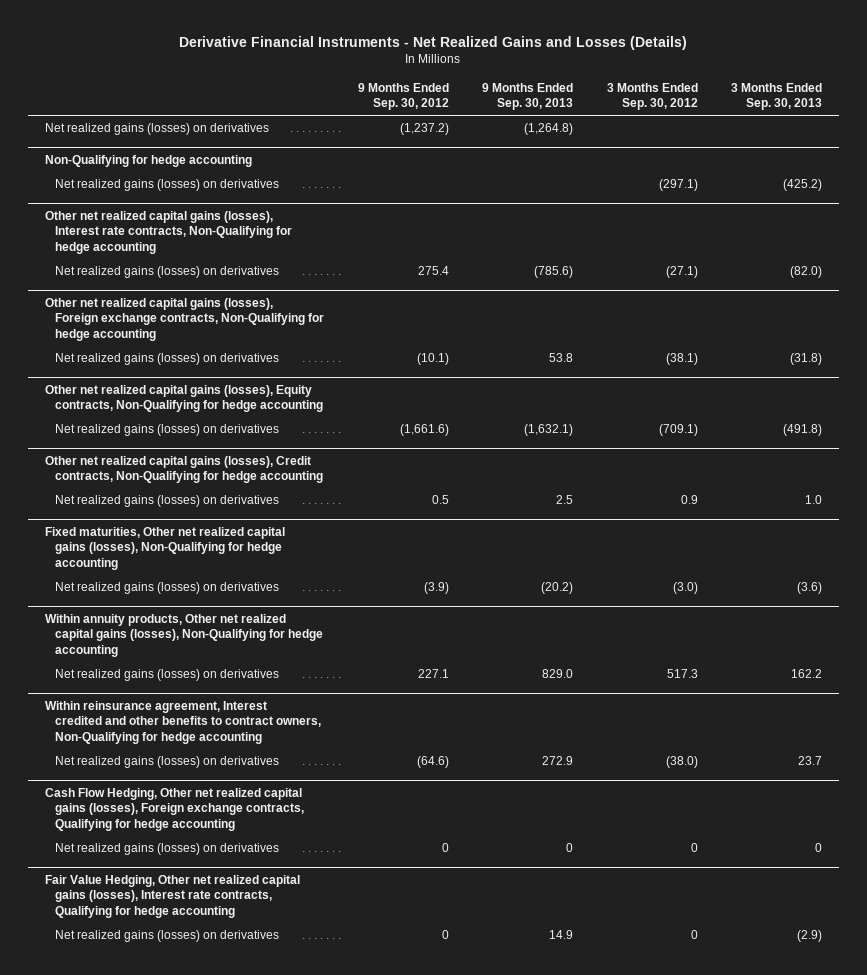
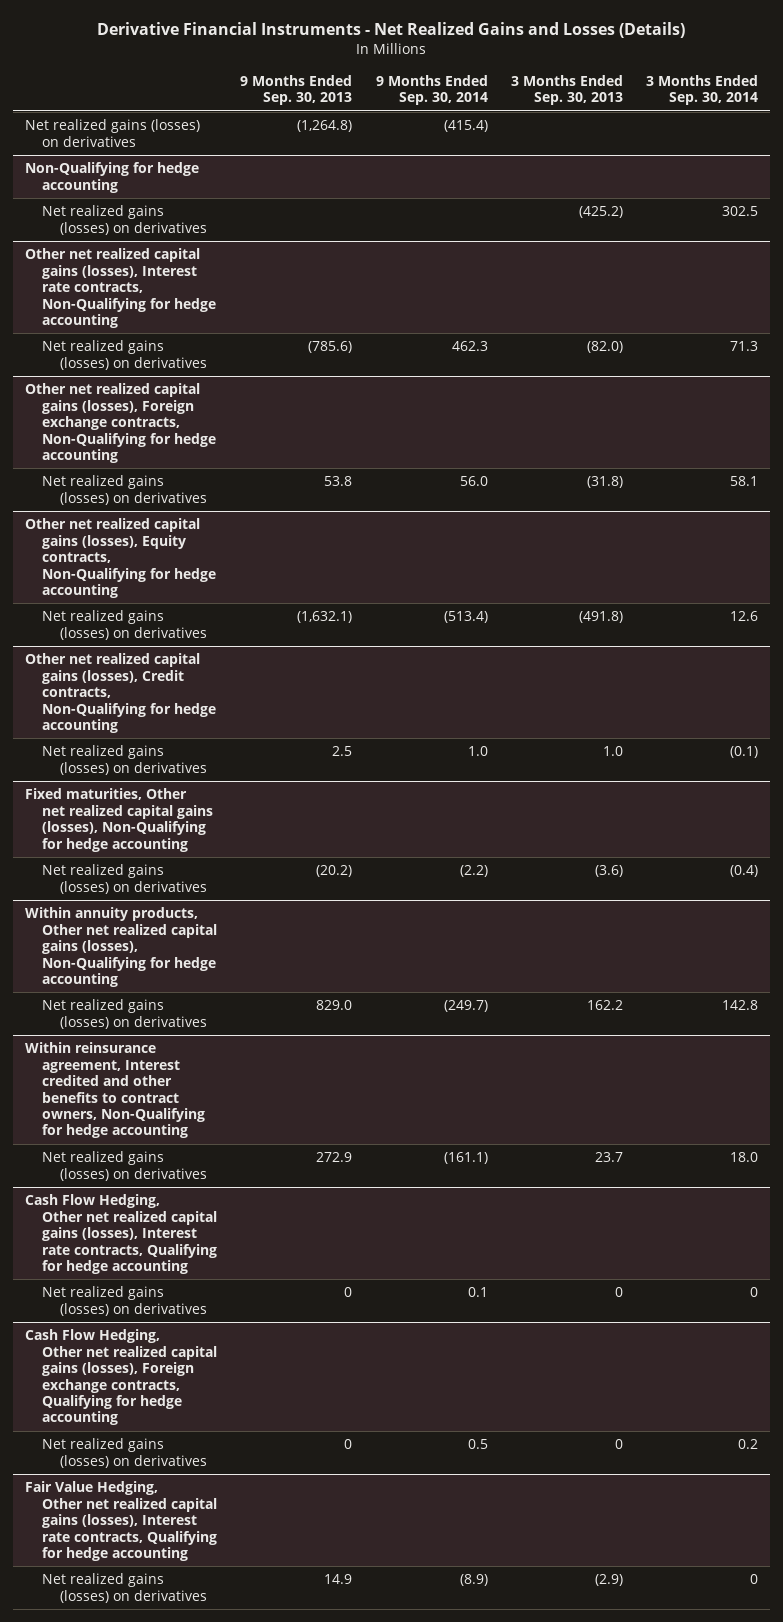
- | 9 Months Ended Sep. 30, 2012 | 9 Months Ended Sep. 30, 2013 | 3 Months Ended Sep. 30, 2012 | 3 Months Ended Sep. 30, 2013
+ | 9 Months Ended Sep. 30, 2013 | 9 Months Ended Sep. 30, 2014 | 3 Months Ended Sep. 30, 2013 | 3 Months Ended Sep. 30, 2014
+ Cash Flow Hedging, Other net realized capital gains (losses), Interest rate contracts, Qualifying for hedge accounting
+ Net realized gains (losses) on derivatives | 0 | 0.1 | 0 | 0

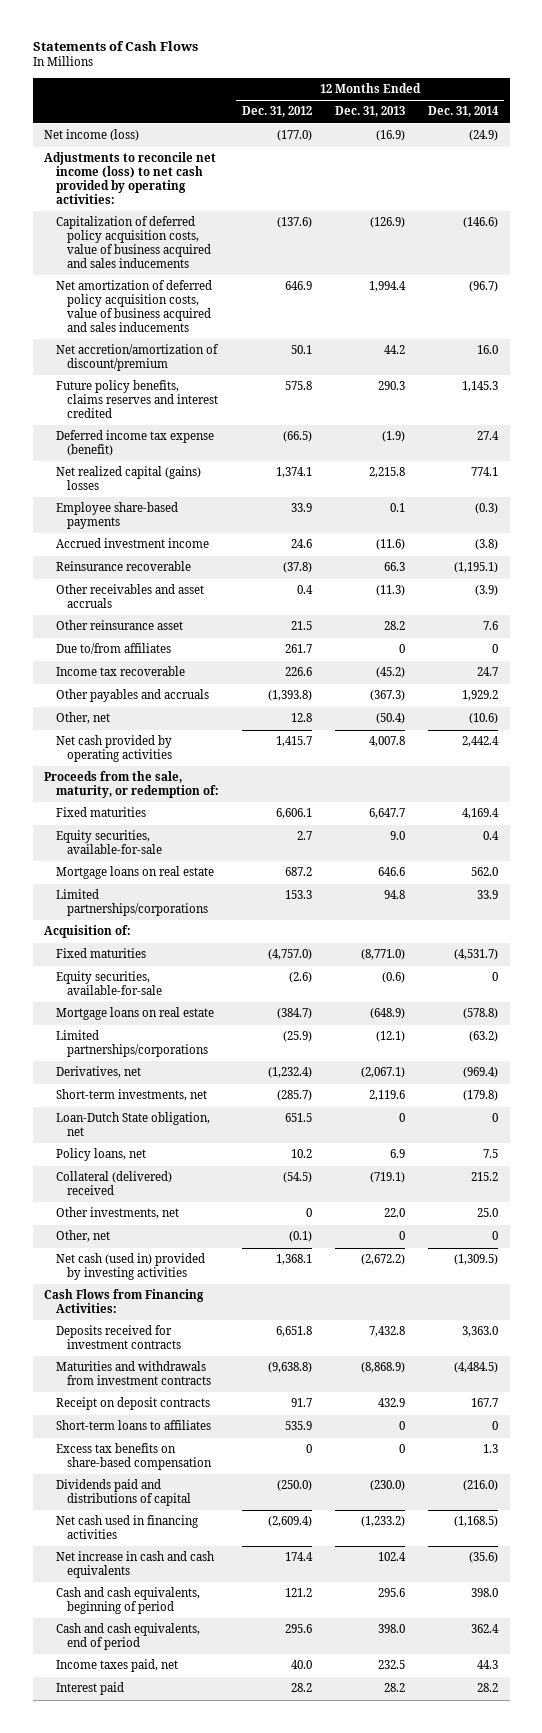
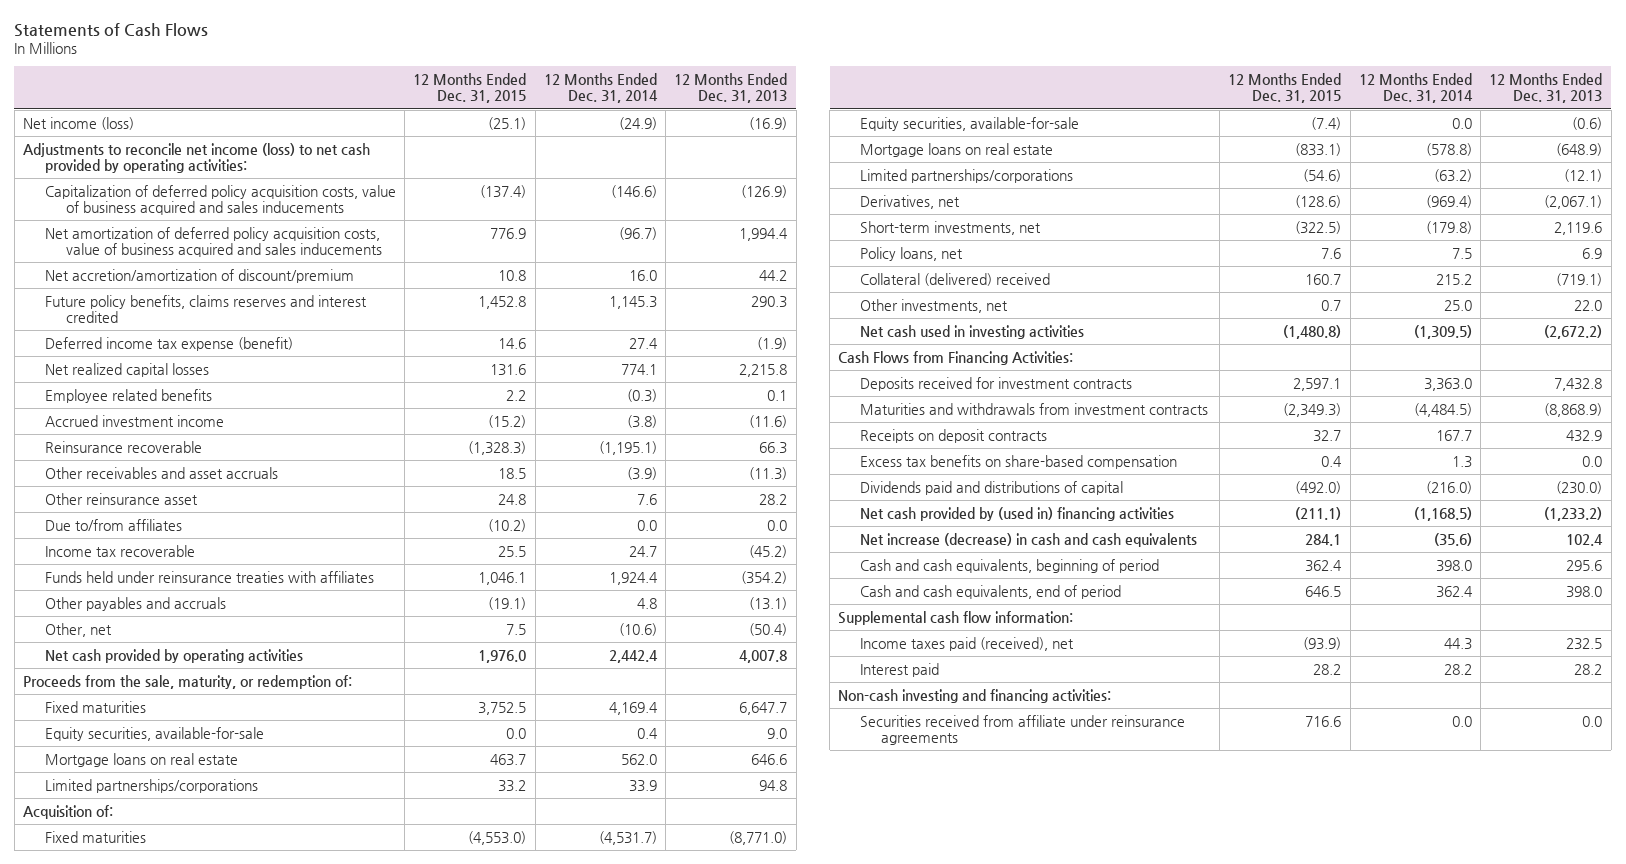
- | 12 Months Ended Dec. 31, 2012 | 12 Months Ended Dec. 31, 2013 | 12 Months Ended Dec. 31, 2014
+ | 12 Months Ended Dec. 31, 2015 | 12 Months Ended Dec. 31, 2014 | 12 Months Ended Dec. 31, 2013
- Net realized capital (gains) losses | 1,374.1 | 2,215.8 | 774.1
- Employee share-based payments | 33.9 | 0.1 | (0.3)
+ Net realized capital losses | 131.6 | 774.1 | 2,215.8
+ Employee related benefits | 2.2 | (0.3) | 0.1
- Due to/from affiliates | 261.7 | 0 | 0
+ Due to/from affiliates | (10.2) | 0.0 | 0.0
- Other payables and accruals | (1,393.8) | (367.3) | 1,929.2
+ Funds held under reinsurance treaties with affiliates | 1,046.1 | 1,924.4 | (354.2)
+ Other payables and accruals | (19.1) | 4.8 | (13.1)
- Equity securities, available-for-sale | (2.6) | (0.6) | 0
+ Equity securities, available-for-sale | (7.4) | 0.0 | (0.6)
- Loan-Dutch State obligation, net | 651.5 | 0 | 0
- Other, net | (0.1) | 0 | 0
- Net cash (used in) provided by investing activities | 1,368.1 | (2,672.2) | (1,309.5)
+ Net cash used in investing activities | (1,480.8) | (1,309.5) | (2,672.2)
- Receipt on deposit contracts | 91.7 | 432.9 | 167.7
- Short-term loans to affiliates | 535.9 | 0 | 0
- Excess tax benefits on share-based compensation | 0 | 0 | 1.3
+ Receipts on deposit contracts | 32.7 | 167.7 | 432.9
+ Excess tax benefits on share-based compensation | 0.4 | 1.3 | 0.0
- Net cash used in financing activities | (2,609.4) | (1,233.2) | (1,168.5)
- Net increase in cash and cash equivalents | 174.4 | 102.4 | (35.6)
+ Net cash provided by (used in) financing activities | (211.1) | (1,168.5) | (1,233.2)
+ Net increase (decrease) in cash and cash equivalents | 284.1 | (35.6) | 102.4
- Income taxes paid, net | 40.0 | 232.5 | 44.3
+ Supplemental cash flow information:
+ Income taxes paid (received), net | (93.9) | 44.3 | 232.5
+ Non-cash investing and financing activities:
+ Securities received from affiliate under reinsurance agreements | 716.6 | 0.0 | 0.0

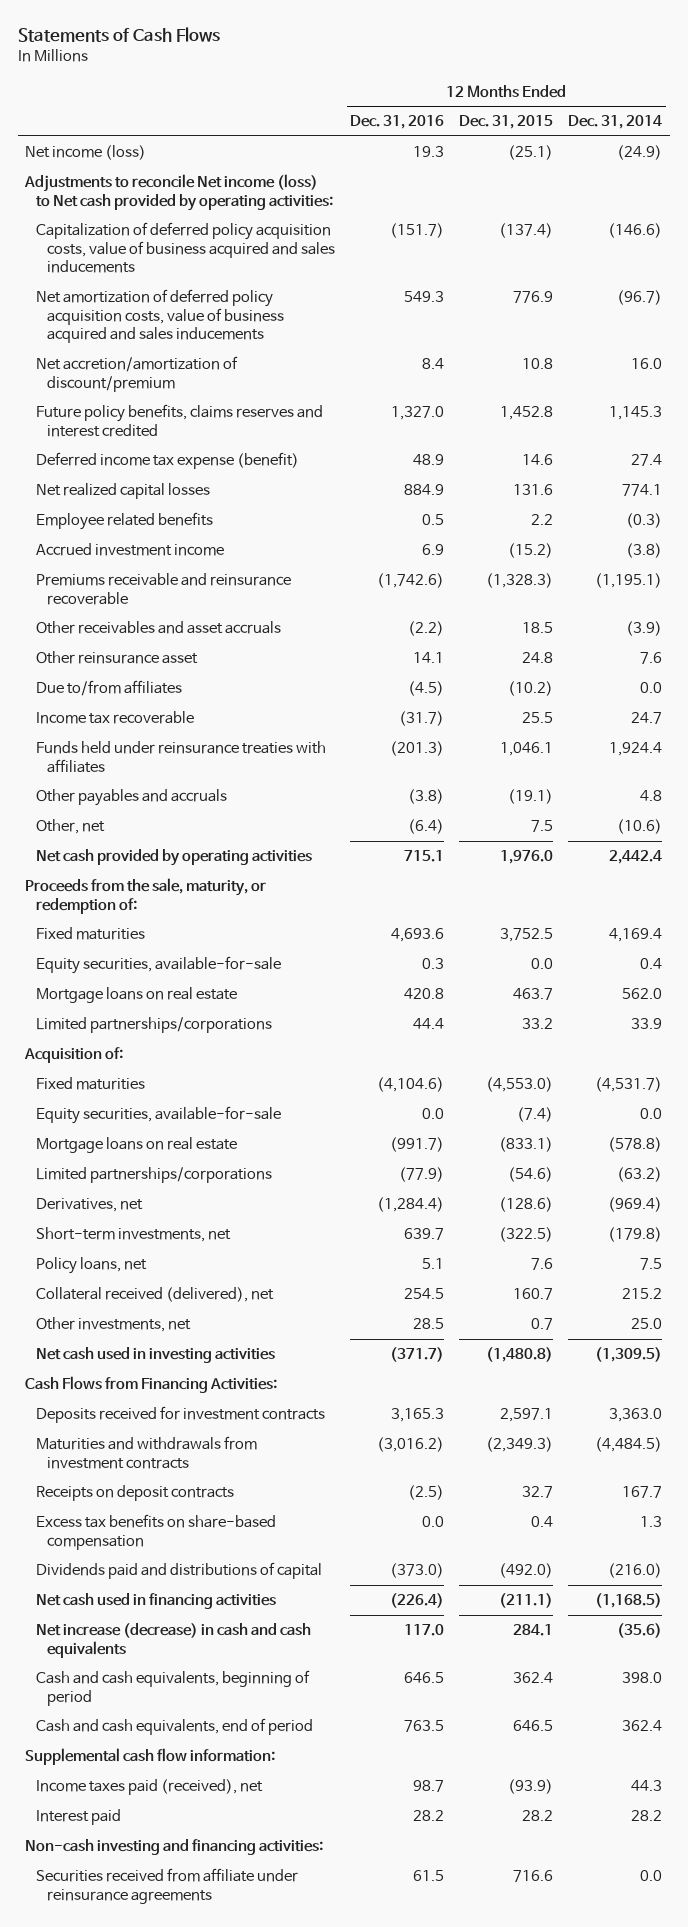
- | 12 Months Ended Dec. 31, 2015 | 12 Months Ended Dec. 31, 2014 | 12 Months Ended Dec. 31, 2013
+ | 12 Months Ended Dec. 31, 2016 | 12 Months Ended Dec. 31, 2015 | 12 Months Ended Dec. 31, 2014
- Adjustments to reconcile net income (loss) to net cash provided by operating activities:
+ Adjustments to reconcile Net income (loss) to Net cash provided by operating activities:
- Reinsurance recoverable | (1,328.3) | (1,195.1) | 66.3
+ Premiums receivable and reinsurance recoverable | (1,742.6) | (1,328.3) | (1,195.1)
- Collateral (delivered) received | 160.7 | 215.2 | (719.1)
+ Collateral received (delivered), net | 254.5 | 160.7 | 215.2
- Net cash provided by (used in) financing activities | (211.1) | (1,168.5) | (1,233.2)
+ Net cash used in financing activities | (226.4) | (211.1) | (1,168.5)

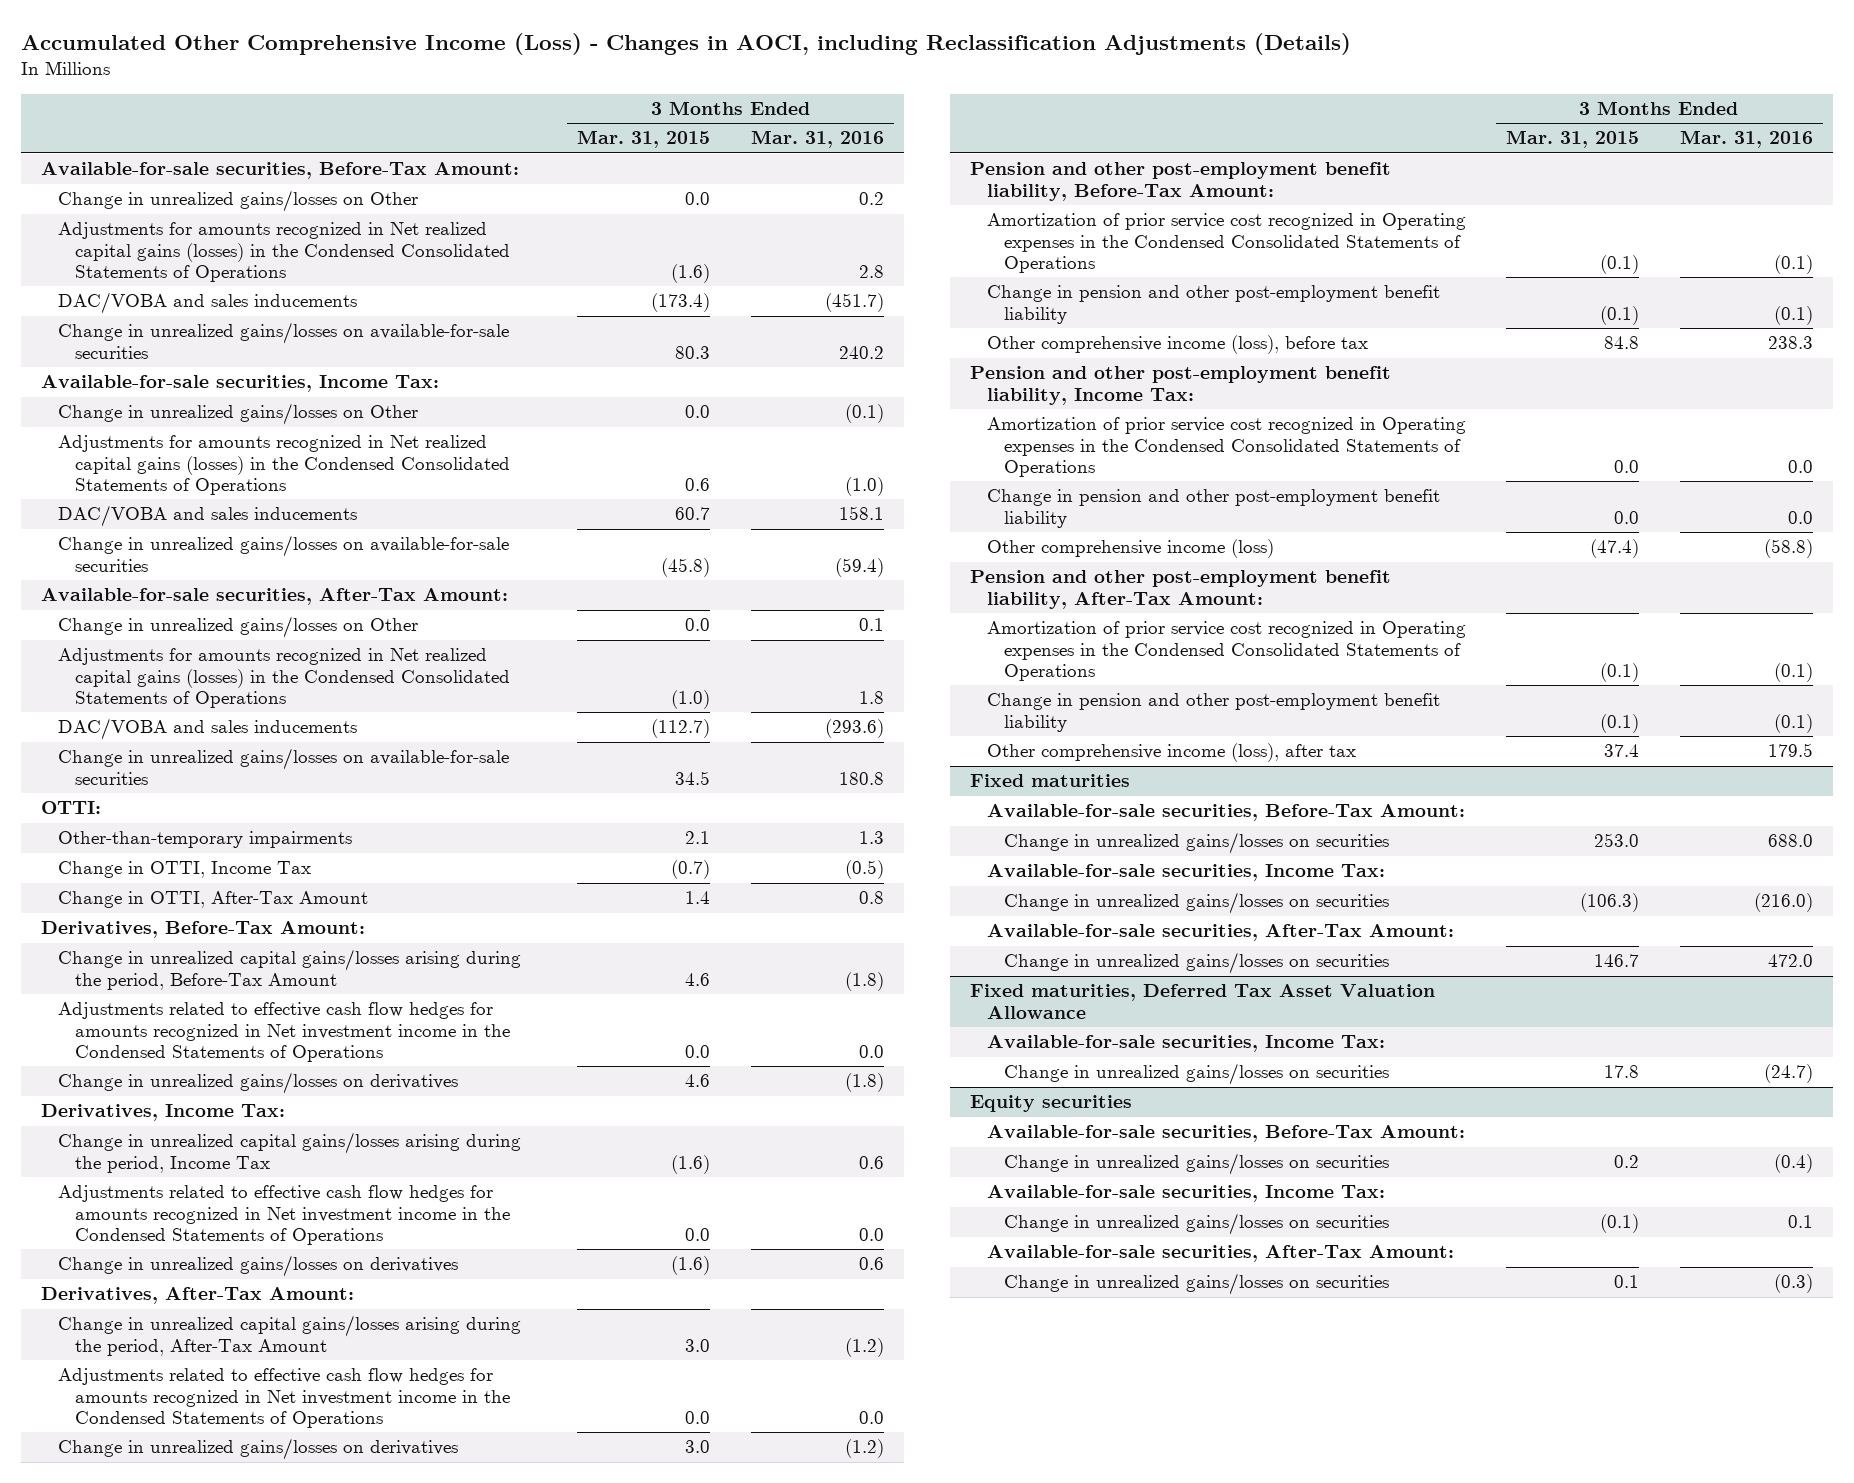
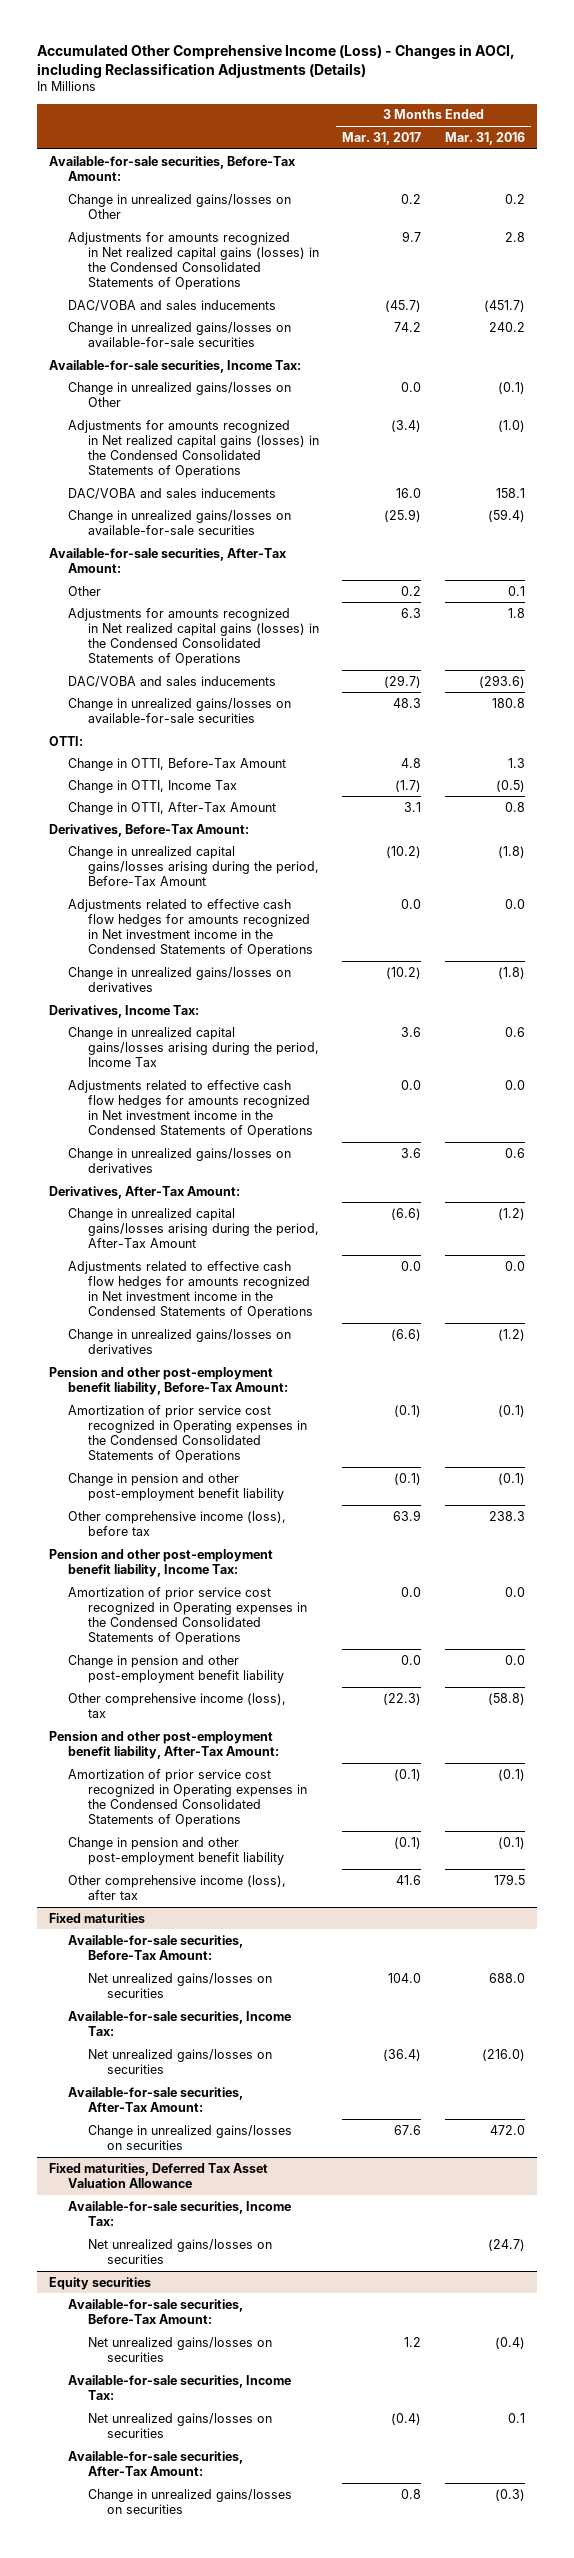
- | 3 Months Ended Mar. 31, 2015 | 3 Months Ended Mar. 31, 2016
+ | 3 Months Ended Mar. 31, 2017 | 3 Months Ended Mar. 31, 2016
- Change in unrealized gains/losses on Other | 0.0 | 0.1
+ Other | 0.2 | 0.1
- Other-than-temporary impairments | 2.1 | 1.3
+ Change in OTTI, Before-Tax Amount | 4.8 | 1.3
- Other comprehensive income (loss) | (47.4) | (58.8)
+ Other comprehensive income (loss), tax | (22.3) | (58.8)
@ Fixed maturities
- Change in unrealized gains/losses on securities | 253.0 | 688.0
+ Net unrealized gains/losses on securities | 104.0 | 688.0
- Change in unrealized gains/losses on securities | (106.3) | (216.0)
+ Net unrealized gains/losses on securities | (36.4) | (216.0)
@ Fixed maturities, Deferred Tax Asset Valuation Allowance
- Change in unrealized gains/losses on securities | 17.8 | (24.7)
+ Net unrealized gains/losses on securities | | (24.7)
@ Equity securities
- Change in unrealized gains/losses on securities | 0.2 | (0.4)
+ Net unrealized gains/losses on securities | 1.2 | (0.4)
- Change in unrealized gains/losses on securities | (0.1) | 0.1
+ Net unrealized gains/losses on securities | (0.4) | 0.1

